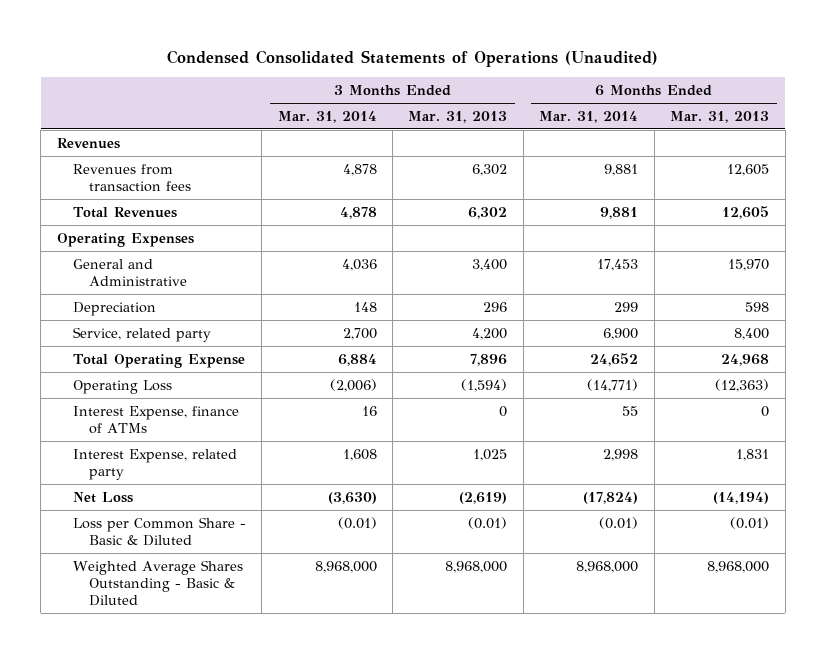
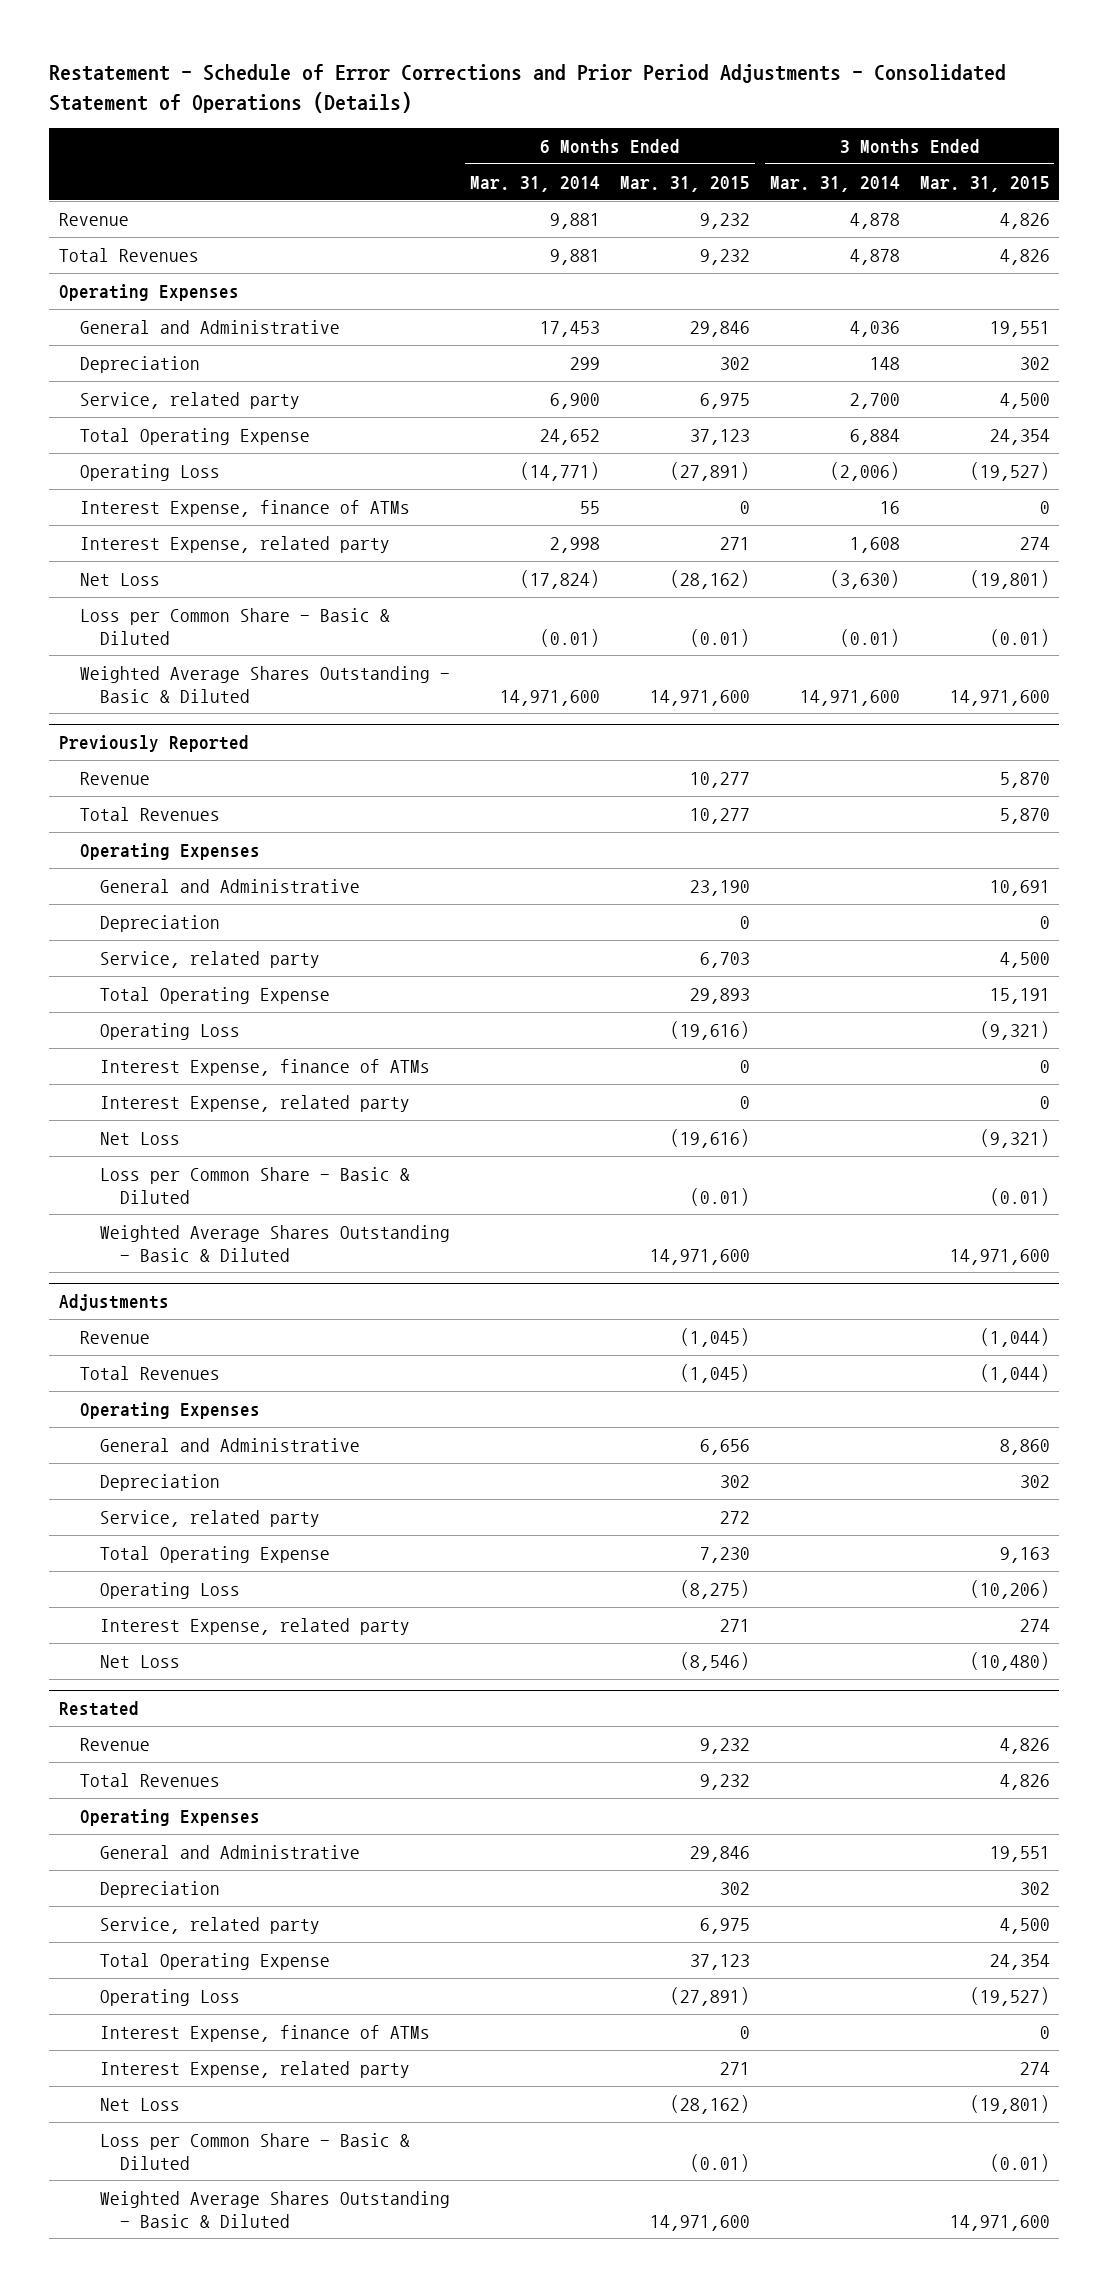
- Condensed Consolidated Statements of Operations (Unaudited)
+ Restatement - Schedule of Error Corrections and Prior Period Adjustments - Consolidated Statement of Operations (Details)
- | 3 Months Ended Mar. 31, 2014 | 3 Months Ended Mar. 31, 2013 | 6 Months Ended Mar. 31, 2014 | 6 Months Ended Mar. 31, 2013
+ | 6 Months Ended Mar. 31, 2014 | 6 Months Ended Mar. 31, 2015 | 3 Months Ended Mar. 31, 2014 | 3 Months Ended Mar. 31, 2015
- Revenues
- Revenues from transaction fees | 4,878 | 6,302 | 9,881 | 12,605
+ Revenue | 9,881 | 9,232 | 4,878 | 4,826
- Weighted Average Shares Outstanding - Basic & Diluted | 8,968,000 | 8,968,000 | 8,968,000 | 8,968,000
+ Weighted Average Shares Outstanding - Basic & Diluted | 14,971,600 | 14,971,600 | 14,971,600 | 14,971,600
+ Previously Reported
+ Revenue | | 10,277 | | 5,870
+ Total Revenues | | 10,277 | | 5,870
+ Operating Expenses
+ General and Administrative | | 23,190 | | 10,691
+ Depreciation | | 0 | | 0
+ Service, related party | | 6,703 | | 4,500
+ Total Operating Expense | | 29,893 | | 15,191
+ Operating Loss | | (19,616) | | (9,321)
+ Interest Expense, finance of ATMs | | 0 | | 0
+ Interest Expense, related party | | 0 | | 0
+ Net Loss | | (19,616) | | (9,321)
+ Loss per Common Share - Basic & Diluted | | (0.01) | | (0.01)
+ Weighted Average Shares Outstanding - Basic & Diluted | | 14,971,600 | | 14,971,600
+ Adjustments
+ Revenue | | (1,045) | | (1,044)
+ Total Revenues | | (1,045) | | (1,044)
+ Operating Expenses
+ General and Administrative | | 6,656 | | 8,860
+ Depreciation | | 302 | | 302
+ Service, related party | | 272 | |
+ Total Operating Expense | | 7,230 | | 9,163
+ Operating Loss | | (8,275) | | (10,206)
+ Interest Expense, related party | | 271 | | 274
+ Net Loss | | (8,546) | | (10,480)
+ Restated
+ Revenue | | 9,232 | | 4,826
+ Total Revenues | | 9,232 | | 4,826
+ Operating Expenses
+ General and Administrative | | 29,846 | | 19,551
+ Depreciation | | 302 | | 302
+ Service, related party | | 6,975 | | 4,500
+ Total Operating Expense | | 37,123 | | 24,354
+ Operating Loss | | (27,891) | | (19,527)
+ Interest Expense, finance of ATMs | | 0 | | 0
+ Interest Expense, related party | | 271 | | 274
+ Net Loss | | (28,162) | | (19,801)
+ Loss per Common Share - Basic & Diluted | | (0.01) | | (0.01)
+ Weighted Average Shares Outstanding - Basic & Diluted | | 14,971,600 | | 14,971,600

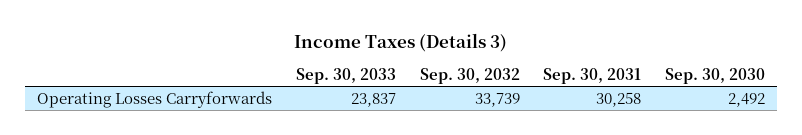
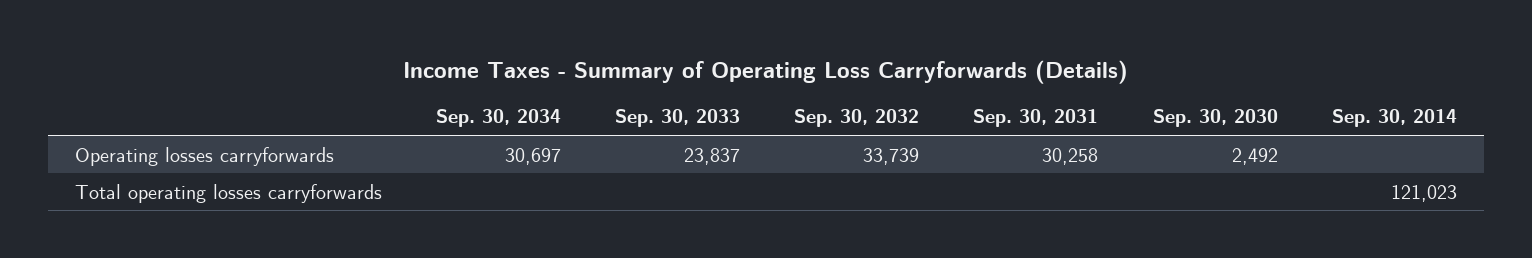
- Income Taxes (Details 3)
+ Income Taxes - Summary of Operating Loss Carryforwards (Details)
- | Sep. 30, 2033 | Sep. 30, 2032 | Sep. 30, 2031 | Sep. 30, 2030
+ | Sep. 30, 2034 | Sep. 30, 2033 | Sep. 30, 2032 | Sep. 30, 2031 | Sep. 30, 2030 | Sep. 30, 2014
- Operating Losses Carryforwards | 23,837 | 33,739 | 30,258 | 2,492
+ Operating losses carryforwards | 30,697 | 23,837 | 33,739 | 30,258 | 2,492 |
+ Total operating losses carryforwards | | | | | | 121,023

